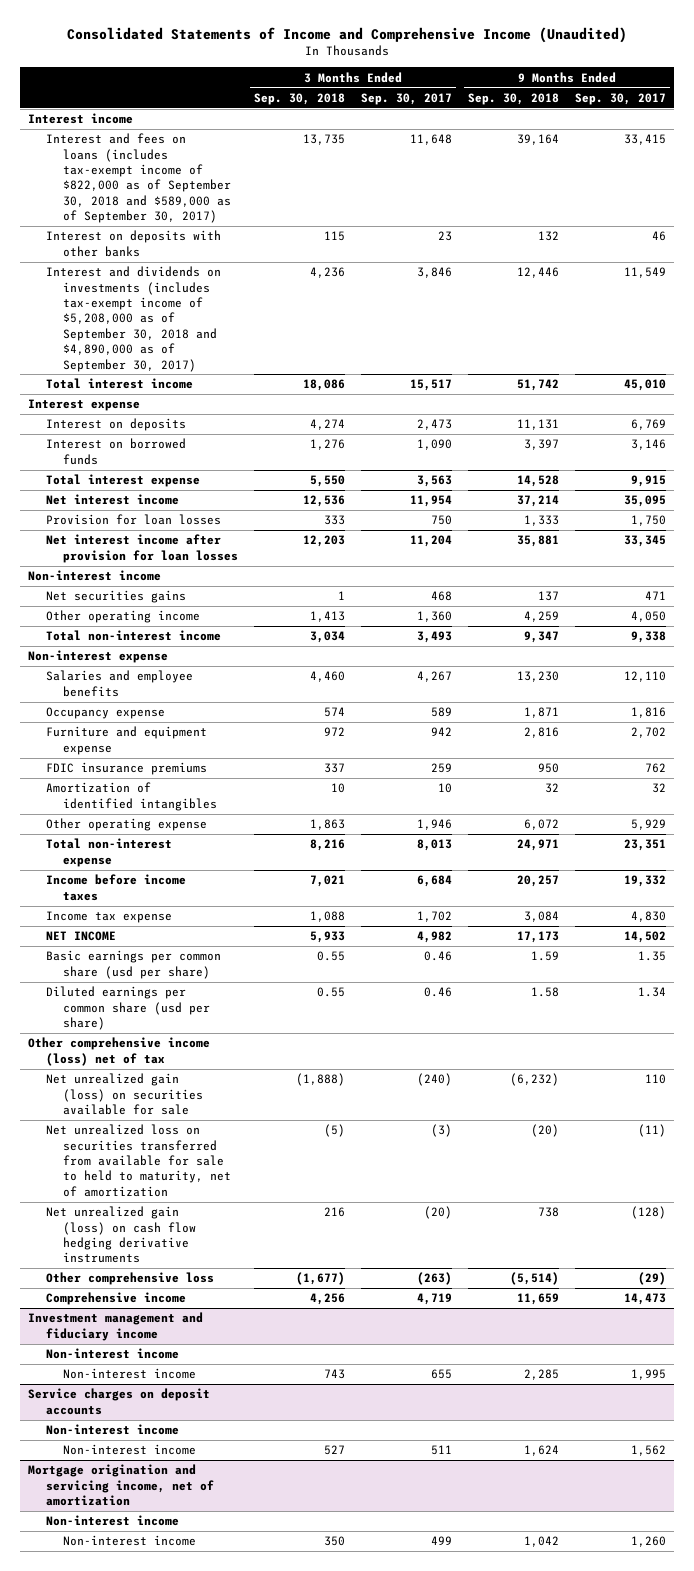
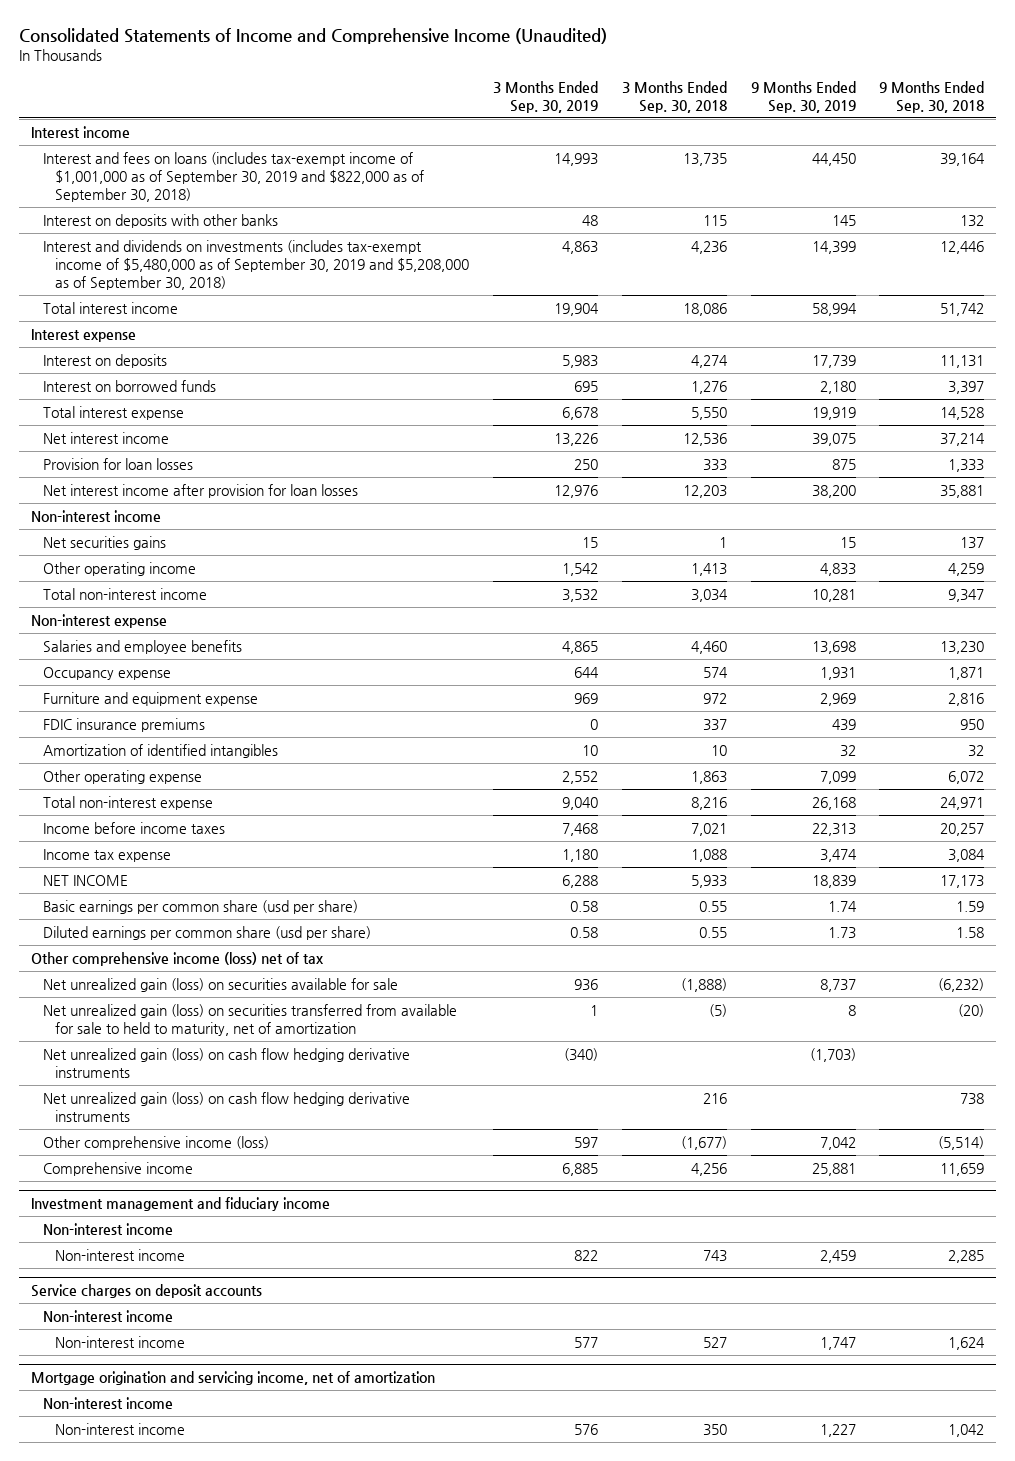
- | 3 Months Ended Sep. 30, 2018 | 3 Months Ended Sep. 30, 2017 | 9 Months Ended Sep. 30, 2018 | 9 Months Ended Sep. 30, 2017
+ | 3 Months Ended Sep. 30, 2019 | 3 Months Ended Sep. 30, 2018 | 9 Months Ended Sep. 30, 2019 | 9 Months Ended Sep. 30, 2018
- Interest and fees on loans (includes tax-exempt income of $822,000 as of September 30, 2018 and $589,000 as of September 30, 2017) | 13,735 | 11,648 | 39,164 | 33,415
+ Interest and fees on loans (includes tax-exempt income of $1,001,000 as of September 30, 2019 and $822,000 as of September 30, 2018) | 14,993 | 13,735 | 44,450 | 39,164
- Interest and dividends on investments (includes tax-exempt income of $5,208,000 as of September 30, 2018 and $4,890,000 as of September 30, 2017) | 4,236 | 3,846 | 12,446 | 11,549
+ Interest and dividends on investments (includes tax-exempt income of $5,480,000 as of September 30, 2019 and $5,208,000 as of September 30, 2018) | 4,863 | 4,236 | 14,399 | 12,446
- Net unrealized loss on securities transferred from available for sale to held to maturity, net of amortization | (5) | (3) | (20) | (11)
+ Net unrealized gain (loss) on securities transferred from available for sale to held to maturity, net of amortization | 1 | (5) | 8 | (20)
+ Net unrealized gain (loss) on cash flow hedging derivative instruments | (340) | | (1,703) |
- Other comprehensive loss | (1,677) | (263) | (5,514) | (29)
+ Other comprehensive income (loss) | 597 | (1,677) | 7,042 | (5,514)

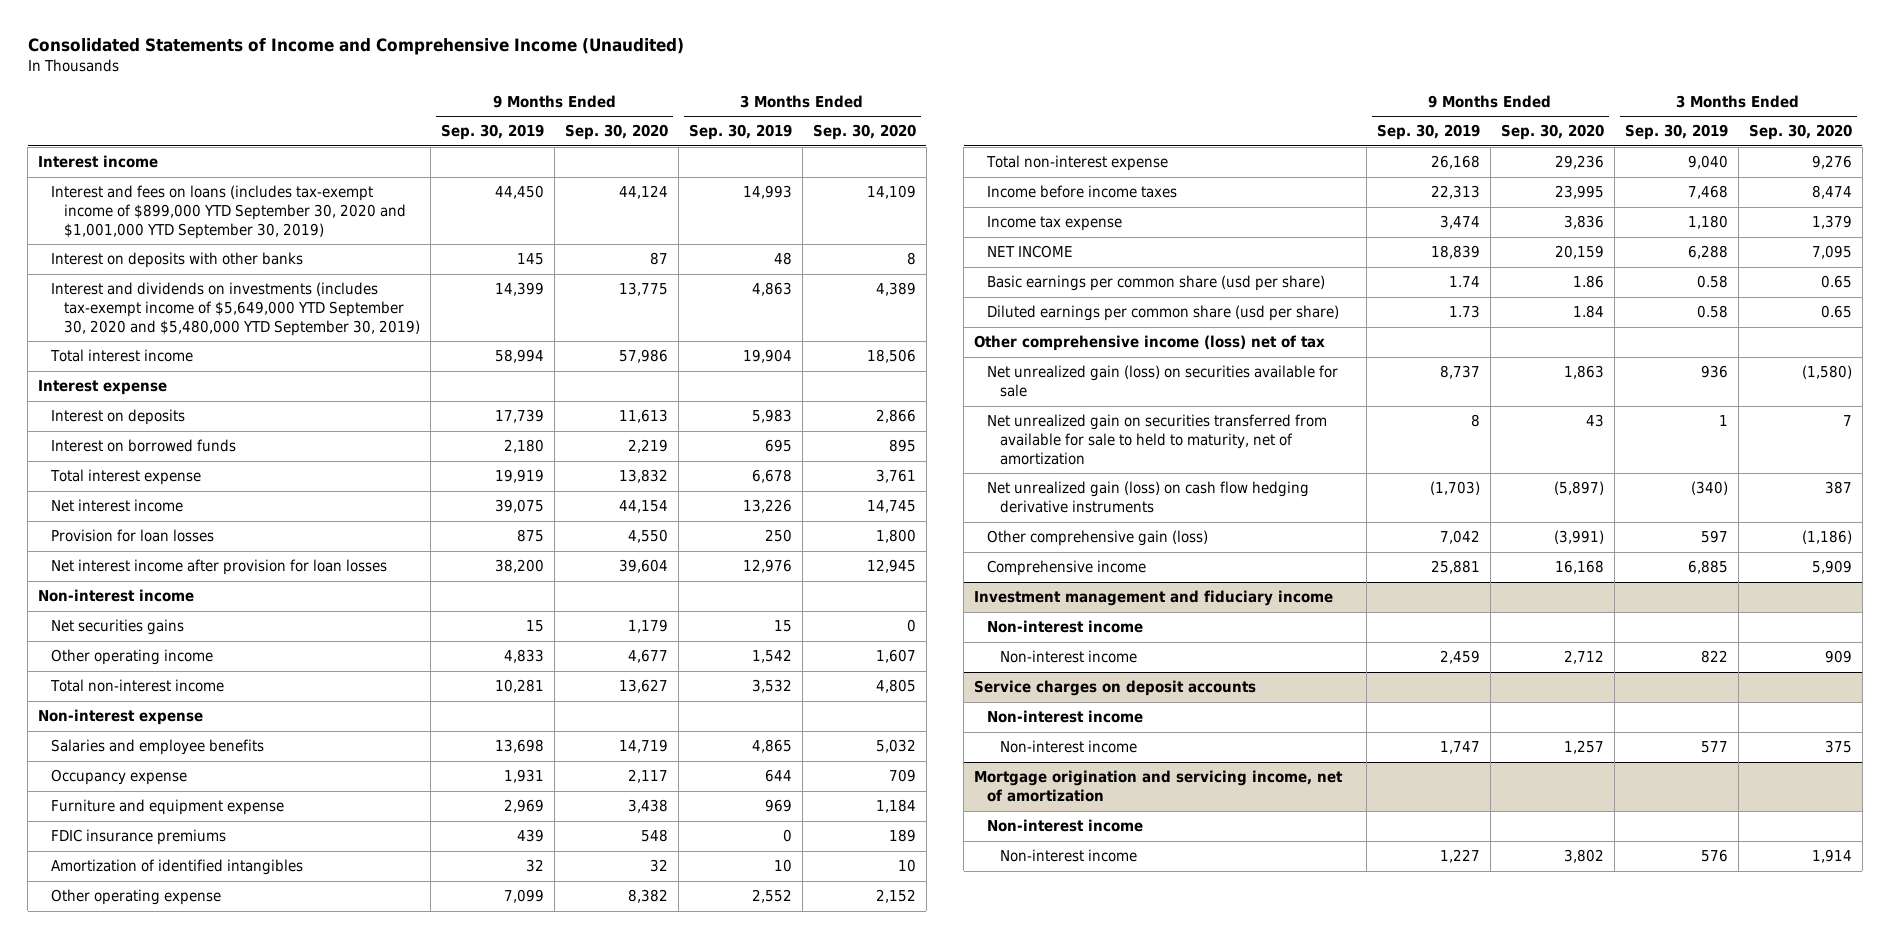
- | 3 Months Ended Sep. 30, 2019 | 3 Months Ended Sep. 30, 2018 | 9 Months Ended Sep. 30, 2019 | 9 Months Ended Sep. 30, 2018
+ | 9 Months Ended Sep. 30, 2019 | 9 Months Ended Sep. 30, 2020 | 3 Months Ended Sep. 30, 2019 | 3 Months Ended Sep. 30, 2020
- Interest and fees on loans (includes tax-exempt income of $1,001,000 as of September 30, 2019 and $822,000 as of September 30, 2018) | 14,993 | 13,735 | 44,450 | 39,164
+ Interest and fees on loans (includes tax-exempt income of $899,000 YTD September 30, 2020 and $1,001,000 YTD September 30, 2019) | 44,450 | 44,124 | 14,993 | 14,109
- Interest and dividends on investments (includes tax-exempt income of $5,480,000 as of September 30, 2019 and $5,208,000 as of September 30, 2018) | 4,863 | 4,236 | 14,399 | 12,446
+ Interest and dividends on investments (includes tax-exempt income of $5,649,000 YTD September 30, 2020 and $5,480,000 YTD September 30, 2019) | 14,399 | 13,775 | 4,863 | 4,389
- Net unrealized gain (loss) on securities transferred from available for sale to held to maturity, net of amortization | 1 | (5) | 8 | (20)
+ Net unrealized gain on securities transferred from available for sale to held to maturity, net of amortization | 8 | 43 | 1 | 7
- Net unrealized gain (loss) on cash flow hedging derivative instruments | | 216 | | 738
- Other comprehensive income (loss) | 597 | (1,677) | 7,042 | (5,514)
+ Other comprehensive gain (loss) | 7,042 | (3,991) | 597 | (1,186)

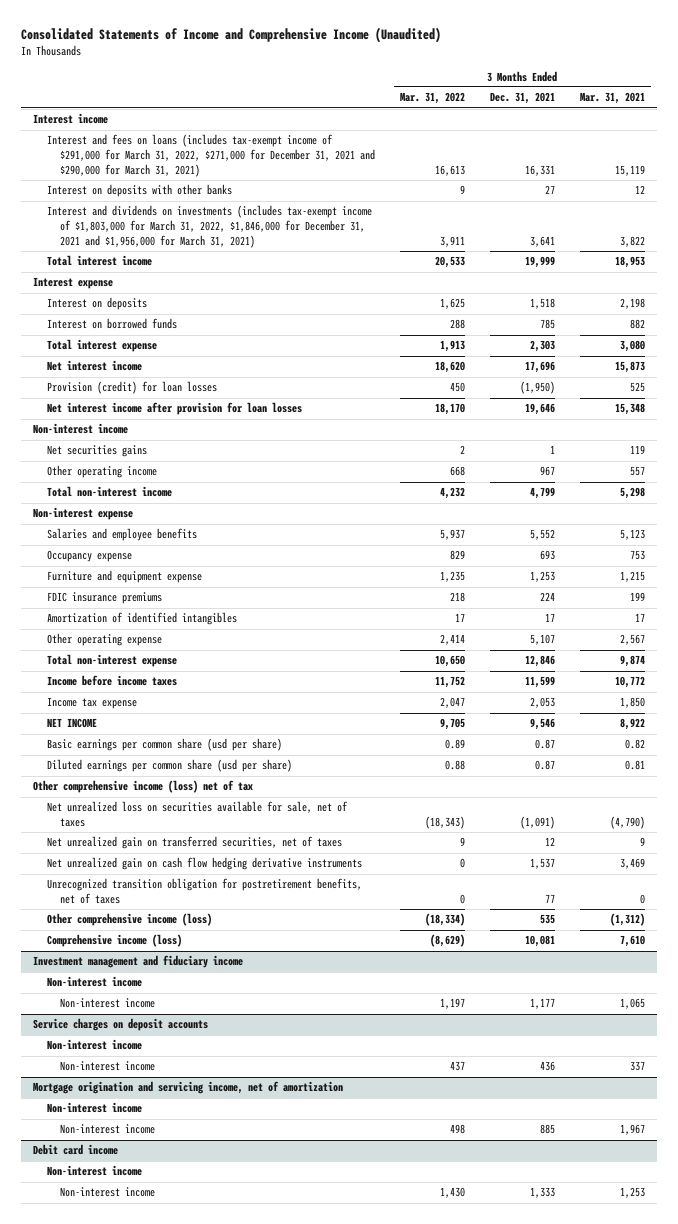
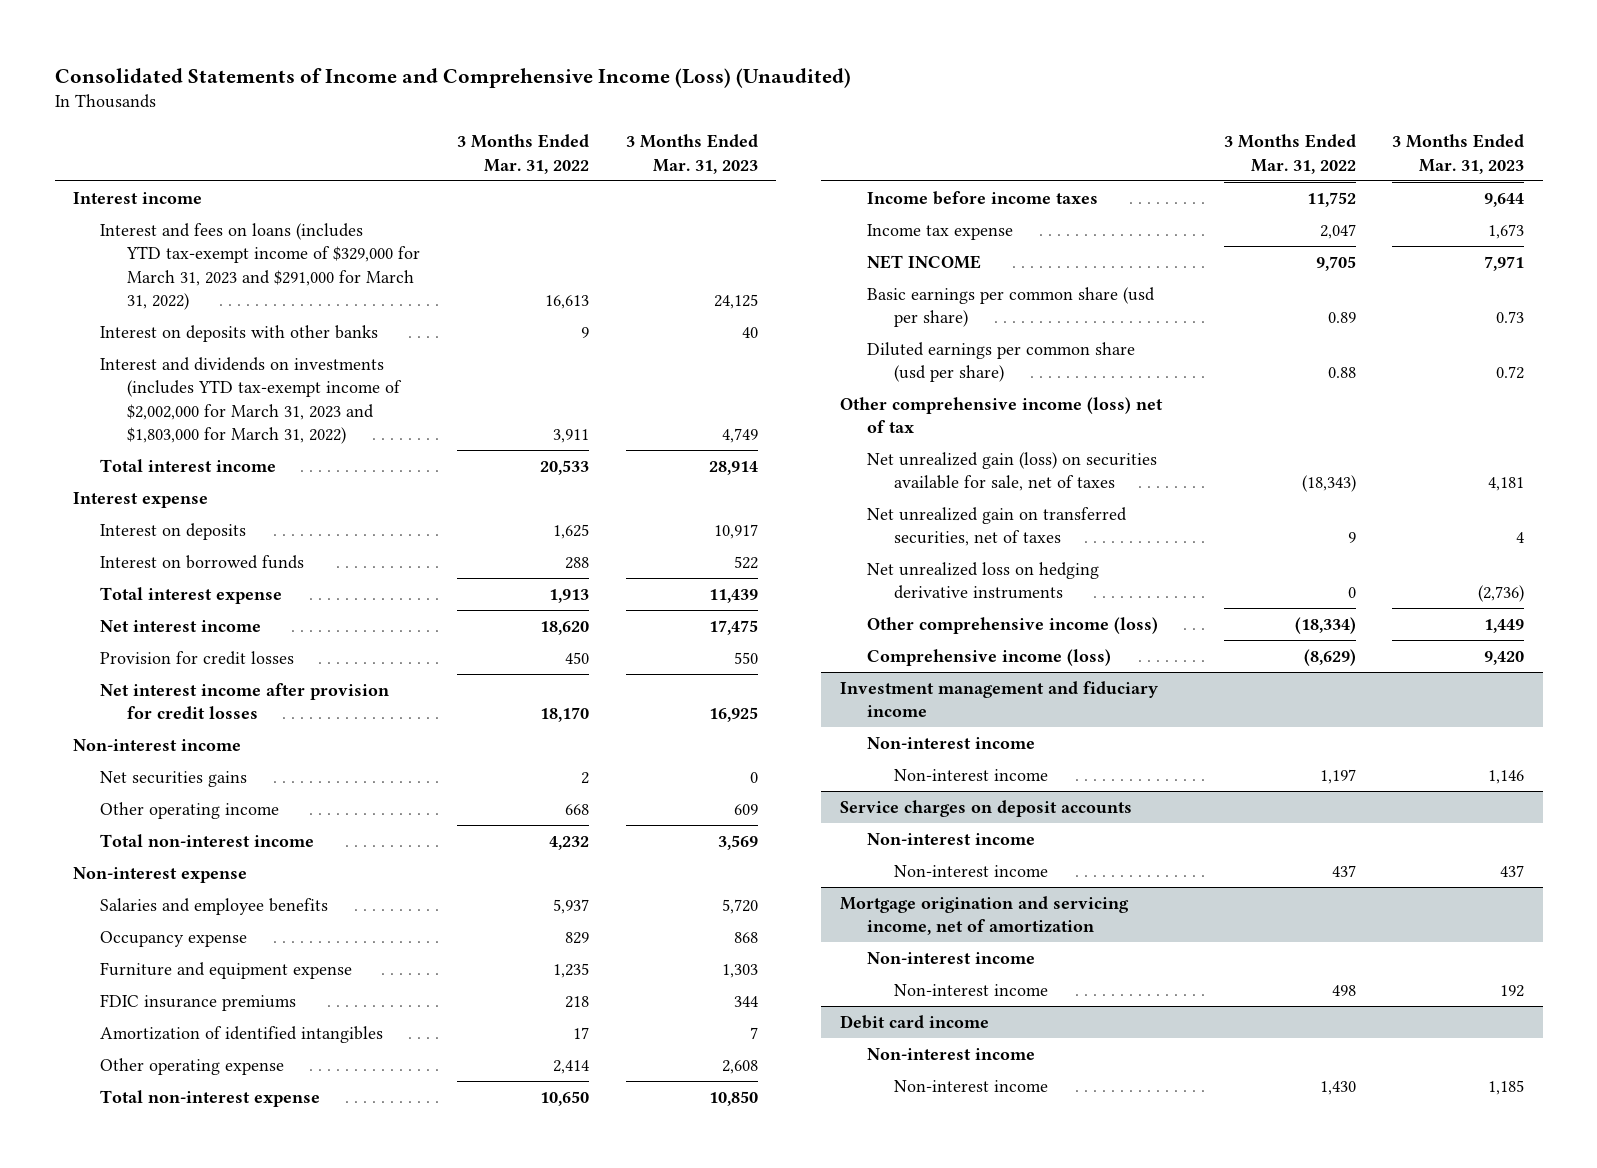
- Consolidated Statements of Income and Comprehensive Income (Unaudited)
+ Consolidated Statements of Income and Comprehensive Income (Loss) (Unaudited)
- | 3 Months Ended Mar. 31, 2022 | 3 Months Ended Dec. 31, 2021 | 3 Months Ended Mar. 31, 2021
+ | 3 Months Ended Mar. 31, 2022 | 3 Months Ended Mar. 31, 2023
- Interest and fees on loans (includes tax-exempt income of $291,000 for March 31, 2022, $271,000 for December 31, 2021 and $290,000 for March 31, 2021) | 16,613 | 16,331 | 15,119
+ Interest and fees on loans (includes YTD tax-exempt income of $329,000 for March 31, 2023 and $291,000 for March 31, 2022) | 16,613 | 24,125
- Interest and dividends on investments (includes tax-exempt income of $1,803,000 for March 31, 2022, $1,846,000 for December 31, 2021 and $1,956,000 for March 31, 2021) | 3,911 | 3,641 | 3,822
+ Interest and dividends on investments (includes YTD tax-exempt income of $2,002,000 for March 31, 2023 and $1,803,000 for March 31, 2022) | 3,911 | 4,749
- Provision (credit) for loan losses | 450 | (1,950) | 525
- Net interest income after provision for loan losses | 18,170 | 19,646 | 15,348
+ Provision for credit losses | 450 | 550
+ Net interest income after provision for credit losses | 18,170 | 16,925
- Net unrealized loss on securities available for sale, net of taxes | (18,343) | (1,091) | (4,790)
+ Net unrealized gain (loss) on securities available for sale, net of taxes | (18,343) | 4,181
- Net unrealized gain on cash flow hedging derivative instruments | 0 | 1,537 | 3,469
- Unrecognized transition obligation for postretirement benefits, net of taxes | 0 | 77 | 0
+ Net unrealized loss on hedging derivative instruments | 0 | (2,736)

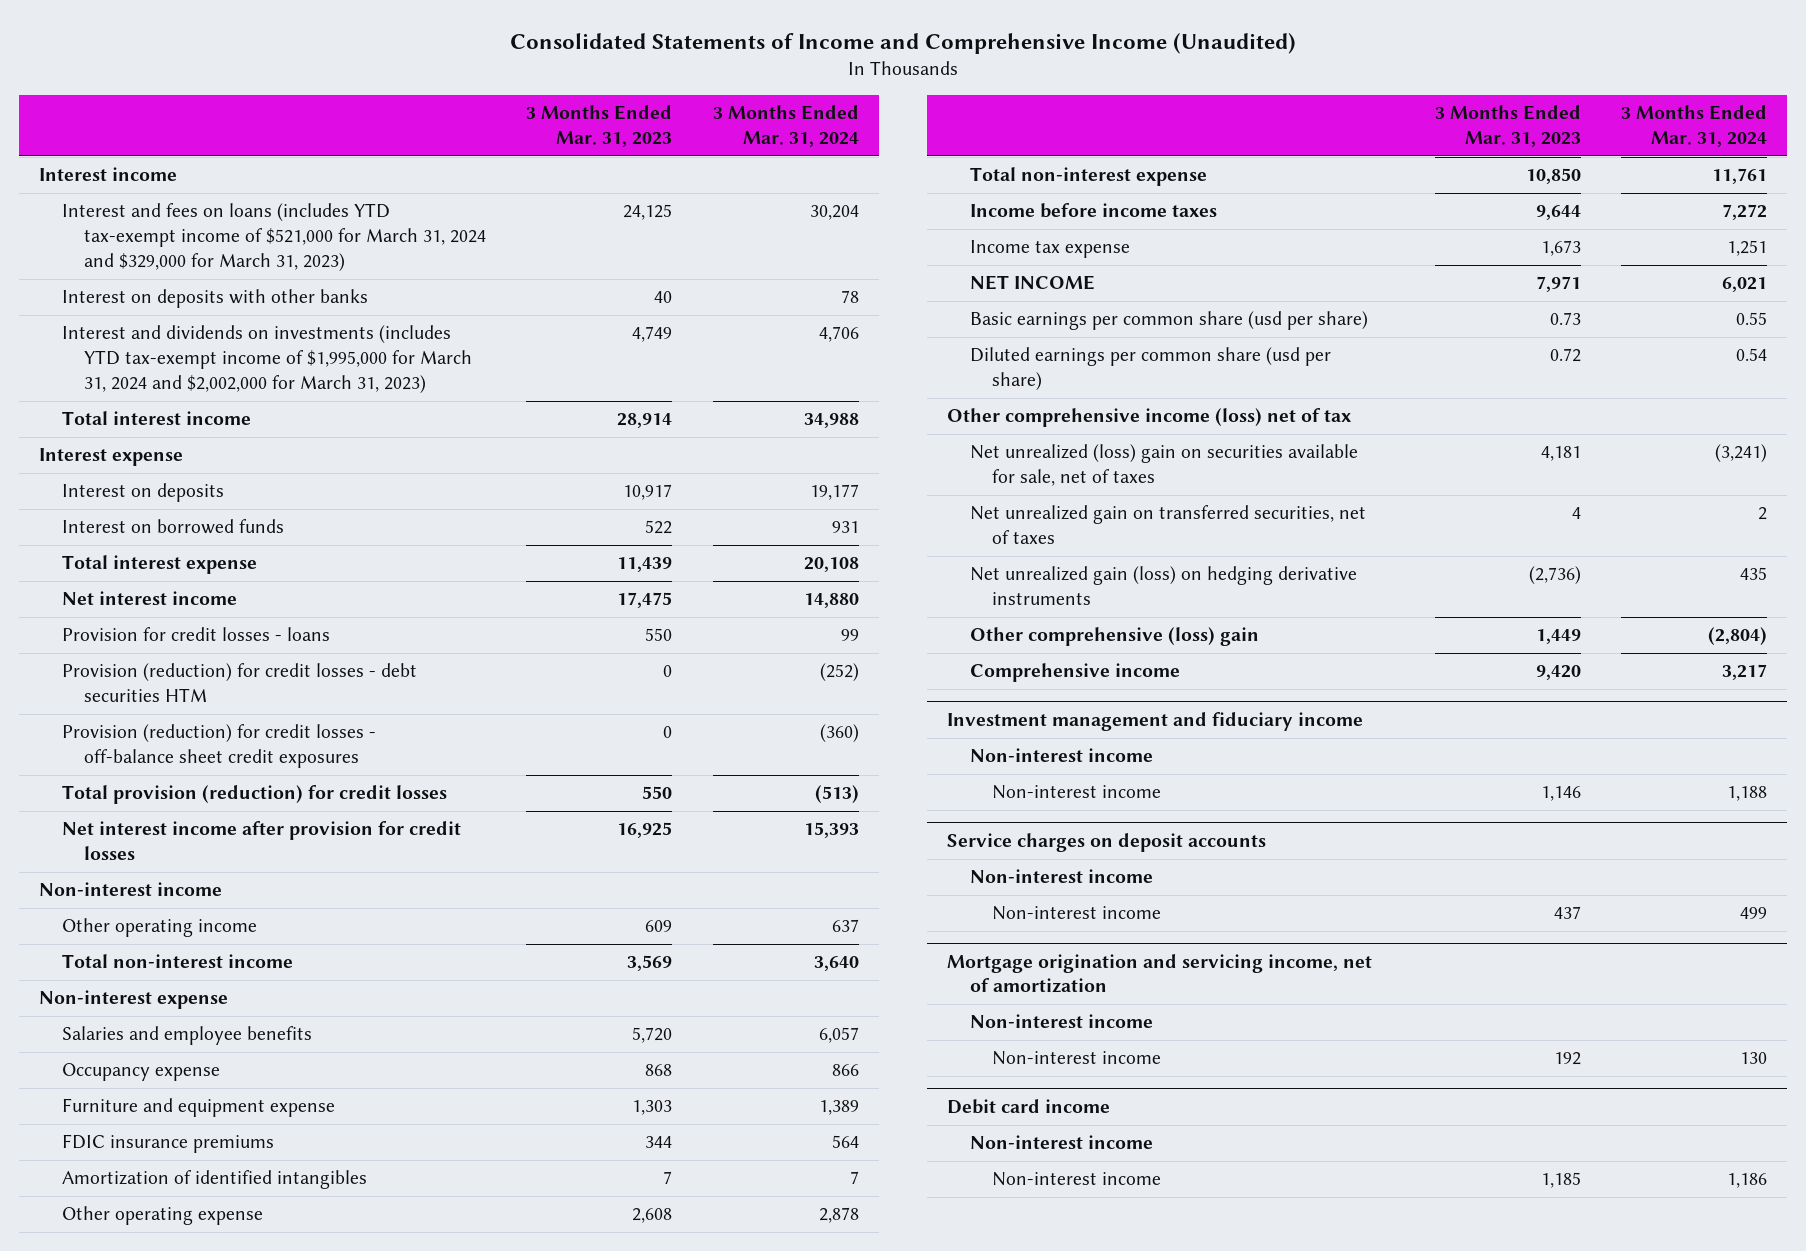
- Consolidated Statements of Income and Comprehensive Income (Loss) (Unaudited)
+ Consolidated Statements of Income and Comprehensive Income (Unaudited)
- | 3 Months Ended Mar. 31, 2022 | 3 Months Ended Mar. 31, 2023
+ | 3 Months Ended Mar. 31, 2023 | 3 Months Ended Mar. 31, 2024
- Interest and fees on loans (includes YTD tax-exempt income of $329,000 for March 31, 2023 and $291,000 for March 31, 2022) | 16,613 | 24,125
+ Interest and fees on loans (includes YTD tax-exempt income of $521,000 for March 31, 2024 and $329,000 for March 31, 2023) | 24,125 | 30,204
- Interest and dividends on investments (includes YTD tax-exempt income of $2,002,000 for March 31, 2023 and $1,803,000 for March 31, 2022) | 3,911 | 4,749
+ Interest and dividends on investments (includes YTD tax-exempt income of $1,995,000 for March 31, 2024 and $2,002,000 for March 31, 2023) | 4,749 | 4,706
- Provision for credit losses | 450 | 550
+ Provision for credit losses - loans | 550 | 99
+ Provision (reduction) for credit losses - debt securities HTM | 0 | (252)
+ Provision (reduction) for credit losses - off-balance sheet credit exposures | 0 | (360)
+ Total provision (reduction) for credit losses | 550 | (513)
- Net securities gains | 2 | 0
- Net unrealized gain (loss) on securities available for sale, net of taxes | (18,343) | 4,181
+ Net unrealized (loss) gain on securities available for sale, net of taxes | 4,181 | (3,241)
- Net unrealized loss on hedging derivative instruments | 0 | (2,736)
- Other comprehensive income (loss) | (18,334) | 1,449
- Comprehensive income (loss) | (8,629) | 9,420
+ Net unrealized gain (loss) on hedging derivative instruments | (2,736) | 435
+ Other comprehensive (loss) gain | 1,449 | (2,804)
+ Comprehensive income | 9,420 | 3,217

